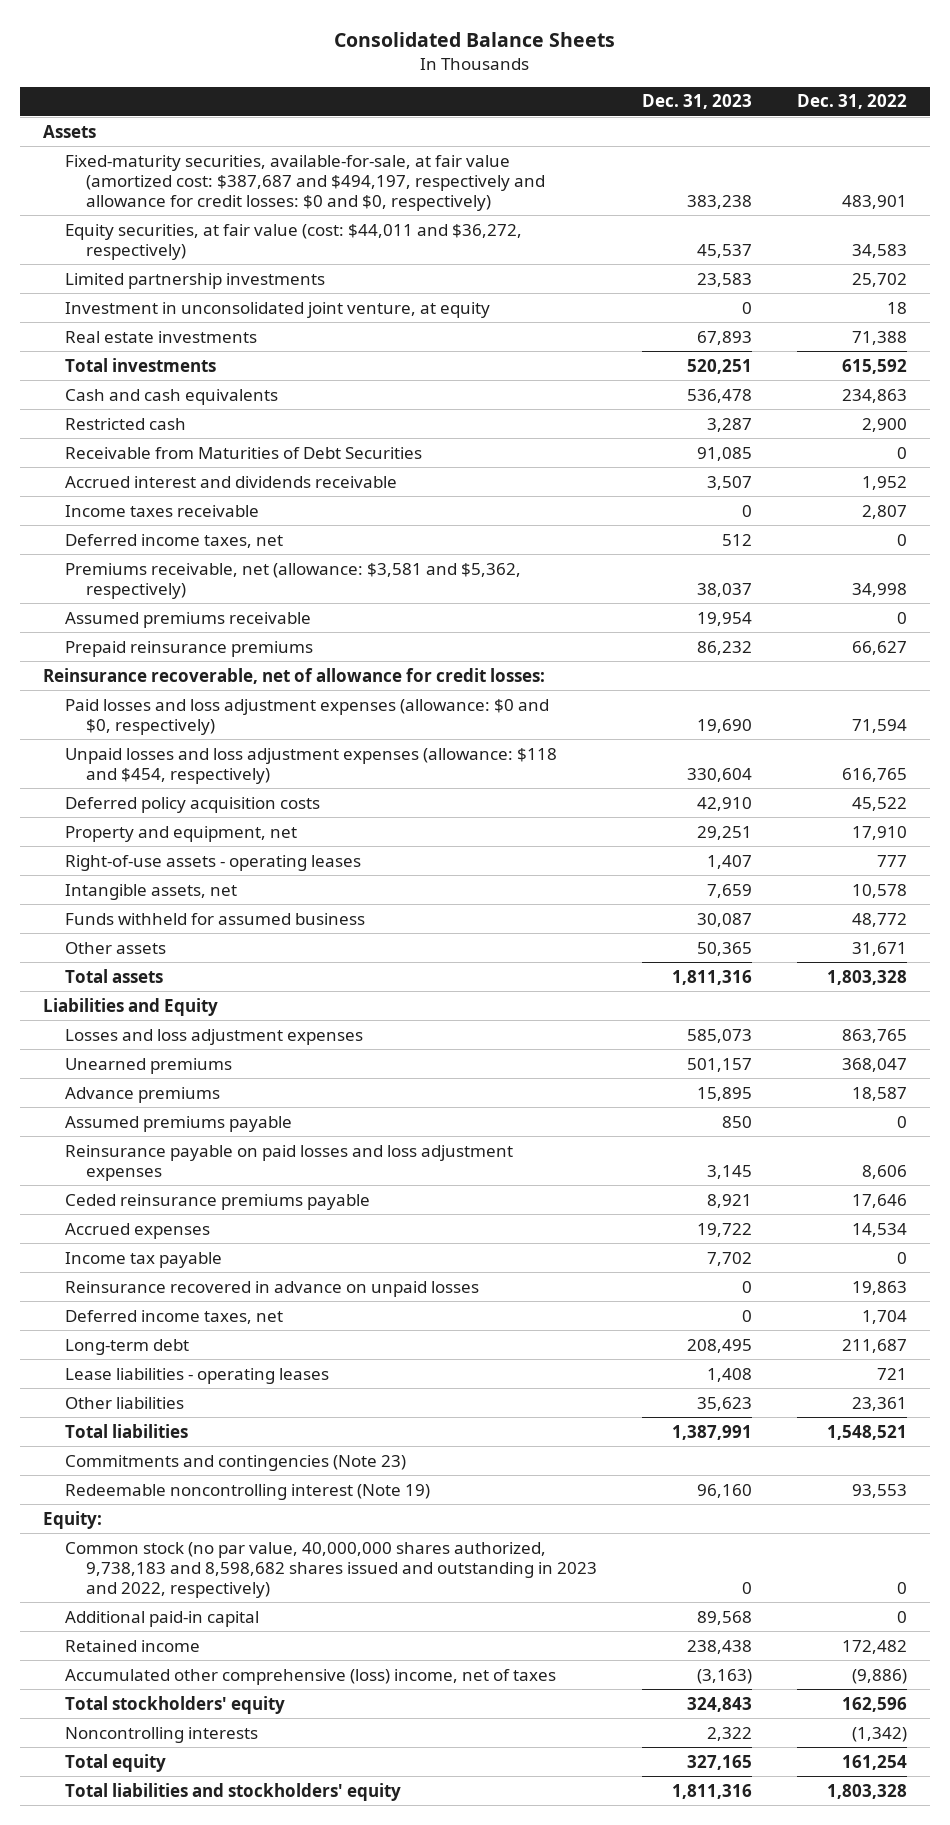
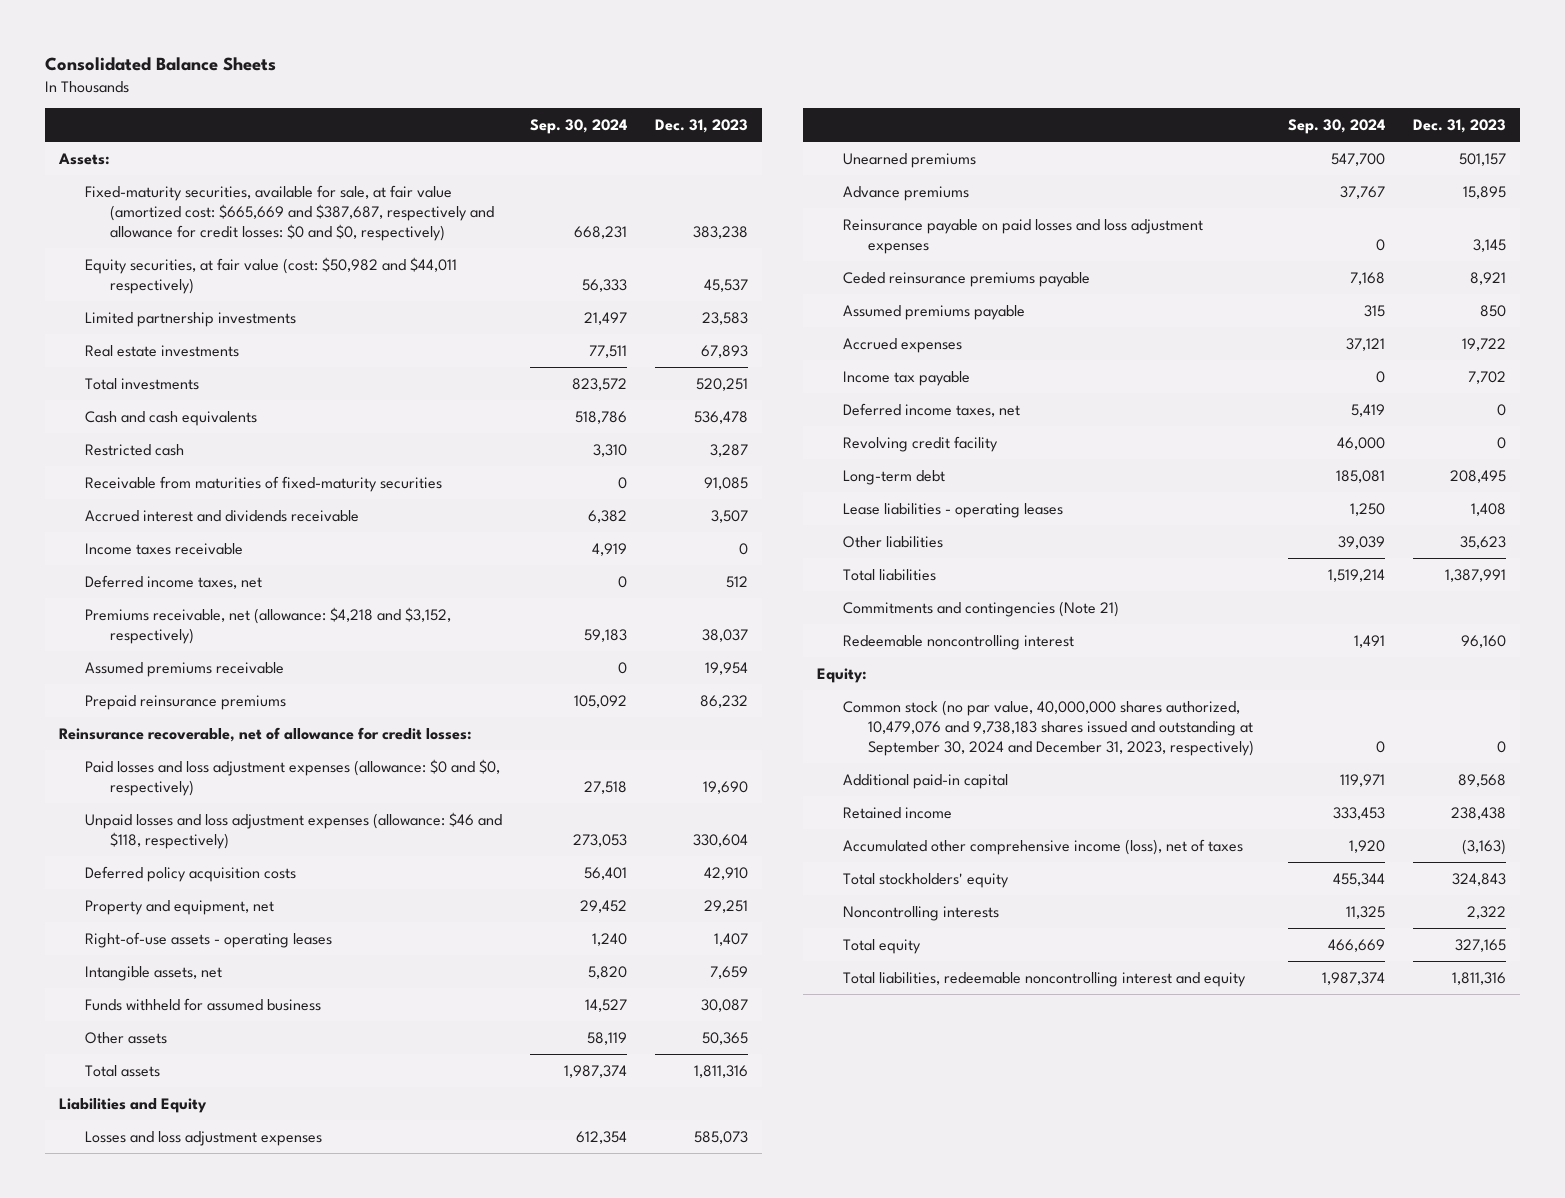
- | Dec. 31, 2023 | Dec. 31, 2022
+ | Sep. 30, 2024 | Dec. 31, 2023
- Assets
- Fixed-maturity securities, available-for-sale, at fair value (amortized cost: $387,687 and $494,197, respectively and allowance for credit losses: $0 and $0, respectively) | 383,238 | 483,901
- Equity securities, at fair value (cost: $44,011 and $36,272, respectively) | 45,537 | 34,583
+ Assets:
+ Fixed-maturity securities, available for sale, at fair value (amortized cost: $665,669 and $387,687, respectively and allowance for credit losses: $0 and $0, respectively) | 668,231 | 383,238
+ Equity securities, at fair value (cost: $50,982 and $44,011 respectively) | 56,333 | 45,537
- Investment in unconsolidated joint venture, at equity | 0 | 18
- Receivable from Maturities of Debt Securities | 91,085 | 0
+ Receivable from maturities of fixed-maturity securities | 0 | 91,085
- Premiums receivable, net (allowance: $3,581 and $5,362, respectively) | 38,037 | 34,998
+ Premiums receivable, net (allowance: $4,218 and $3,152, respectively) | 59,183 | 38,037
- Unpaid losses and loss adjustment expenses (allowance: $118 and $454, respectively) | 330,604 | 616,765
+ Unpaid losses and loss adjustment expenses (allowance: $46 and $118, respectively) | 273,053 | 330,604
moved down: Assumed premiums payable | 315 | 850
- Reinsurance recovered in advance on unpaid losses | 0 | 19,863
+ Revolving credit facility | 46,000 | 0
- Commitments and contingencies (Note 23)
- Redeemable noncontrolling interest (Note 19) | 96,160 | 93,553
+ Commitments and contingencies (Note 21)
+ Redeemable noncontrolling interest | 1,491 | 96,160
- Common stock (no par value, 40,000,000 shares authorized, 9,738,183 and 8,598,682 shares issued and outstanding in 2023 and 2022, respectively) | 0 | 0
+ Common stock (no par value, 40,000,000 shares authorized, 10,479,076 and 9,738,183 shares issued and outstanding at September 30, 2024 and December 31, 2023, respectively) | 0 | 0
- Accumulated other comprehensive (loss) income, net of taxes | (3,163) | (9,886)
+ Accumulated other comprehensive income (loss), net of taxes | 1,920 | (3,163)
- Total liabilities and stockholders' equity | 1,811,316 | 1,803,328
+ Total liabilities, redeemable noncontrolling interest and equity | 1,987,374 | 1,811,316

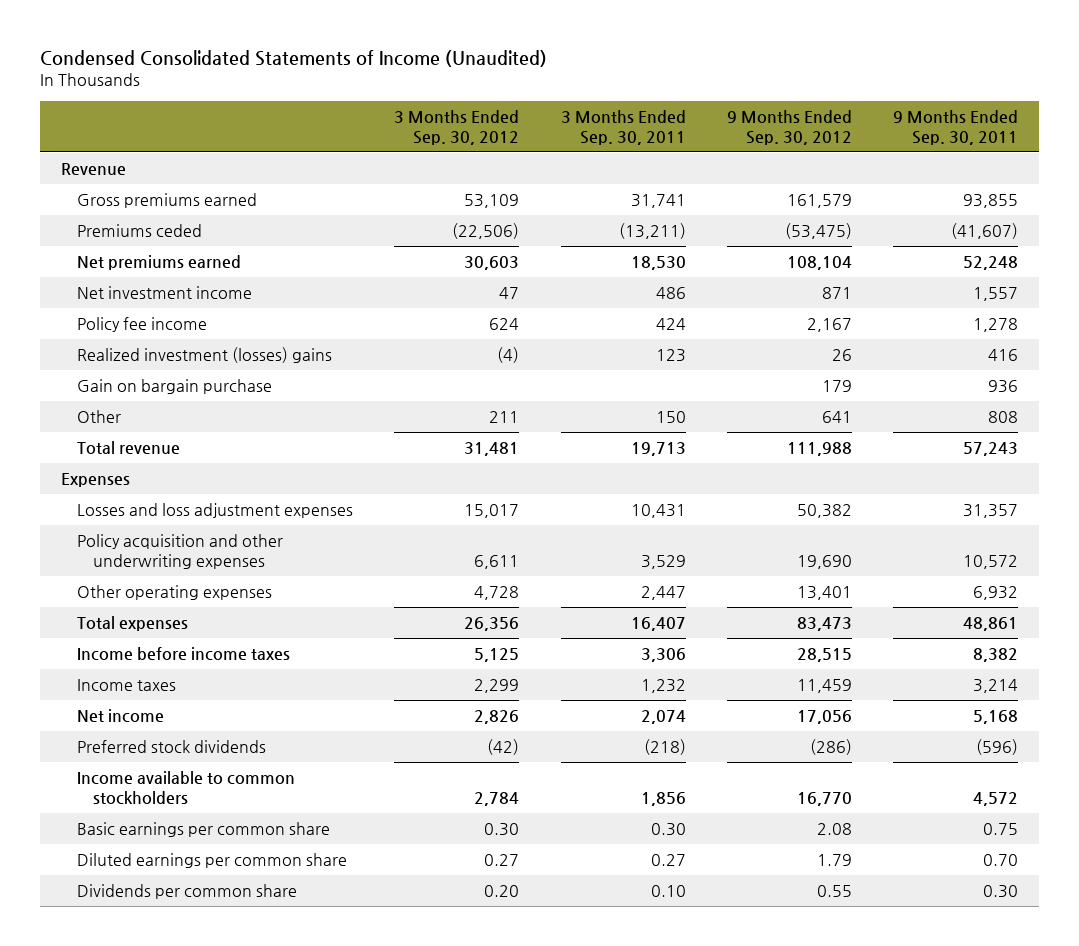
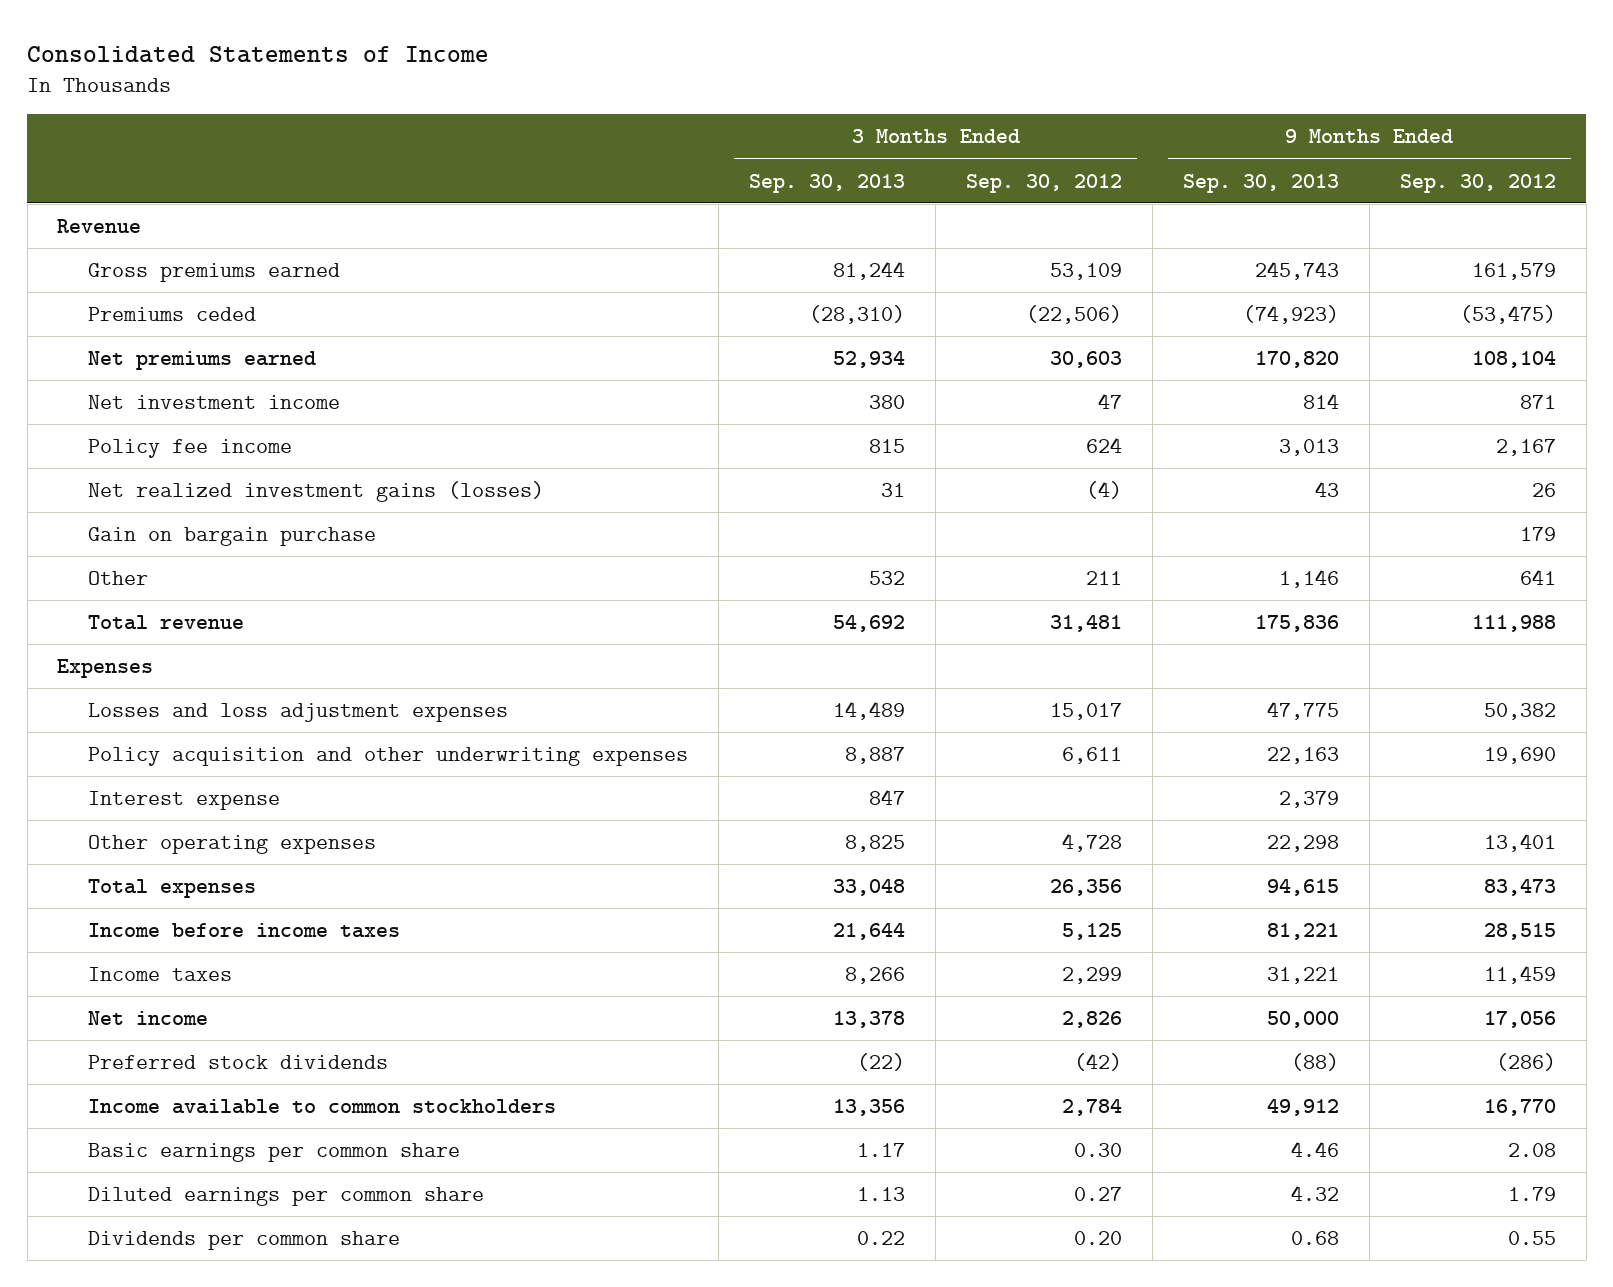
- Condensed Consolidated Statements of Income (Unaudited)
+ Consolidated Statements of Income
- | 3 Months Ended Sep. 30, 2012 | 3 Months Ended Sep. 30, 2011 | 9 Months Ended Sep. 30, 2012 | 9 Months Ended Sep. 30, 2011
+ | 3 Months Ended Sep. 30, 2013 | 3 Months Ended Sep. 30, 2012 | 9 Months Ended Sep. 30, 2013 | 9 Months Ended Sep. 30, 2012
- Realized investment (losses) gains | (4) | 123 | 26 | 416
+ Net realized investment gains (losses) | 31 | (4) | 43 | 26
+ Interest expense | 847 | | 2,379 |

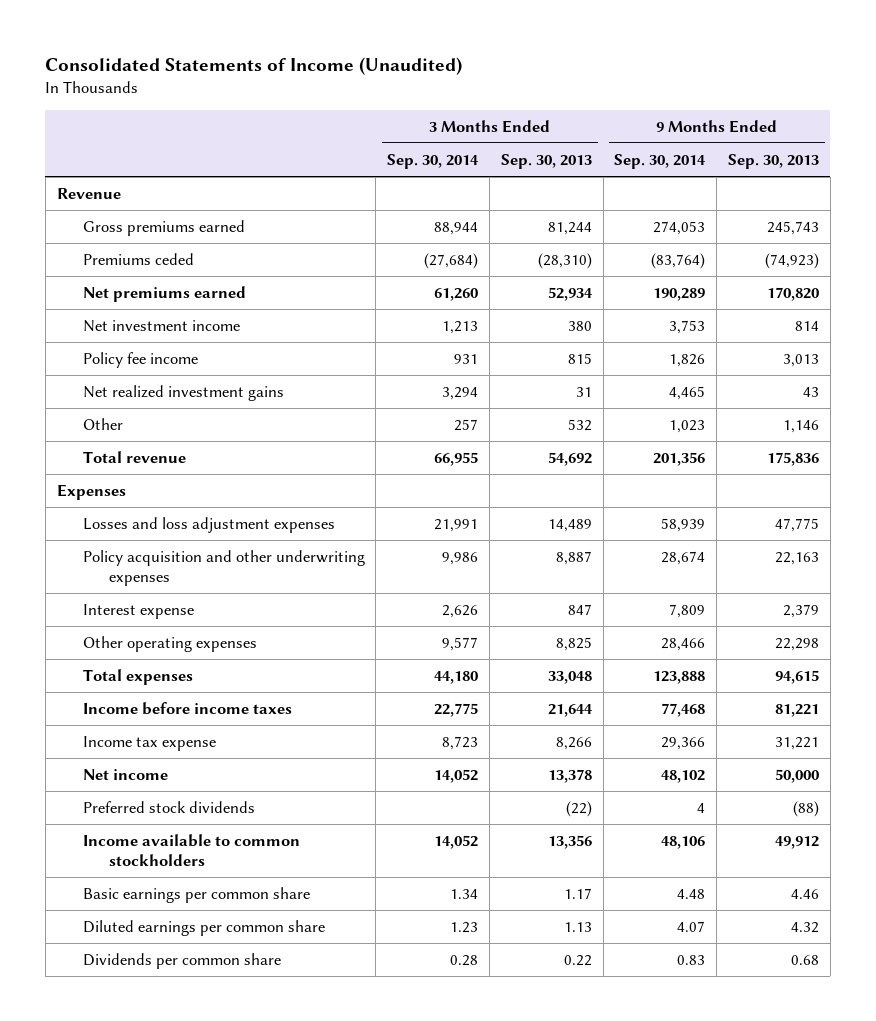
- Consolidated Statements of Income
+ Consolidated Statements of Income (Unaudited)
- | 3 Months Ended Sep. 30, 2013 | 3 Months Ended Sep. 30, 2012 | 9 Months Ended Sep. 30, 2013 | 9 Months Ended Sep. 30, 2012
+ | 3 Months Ended Sep. 30, 2014 | 3 Months Ended Sep. 30, 2013 | 9 Months Ended Sep. 30, 2014 | 9 Months Ended Sep. 30, 2013
- Net realized investment gains (losses) | 31 | (4) | 43 | 26
- Gain on bargain purchase | | | | 179
+ Net realized investment gains | 3,294 | 31 | 4,465 | 43
- Income taxes | 8,266 | 2,299 | 31,221 | 11,459
+ Income tax expense | 8,723 | 8,266 | 29,366 | 31,221

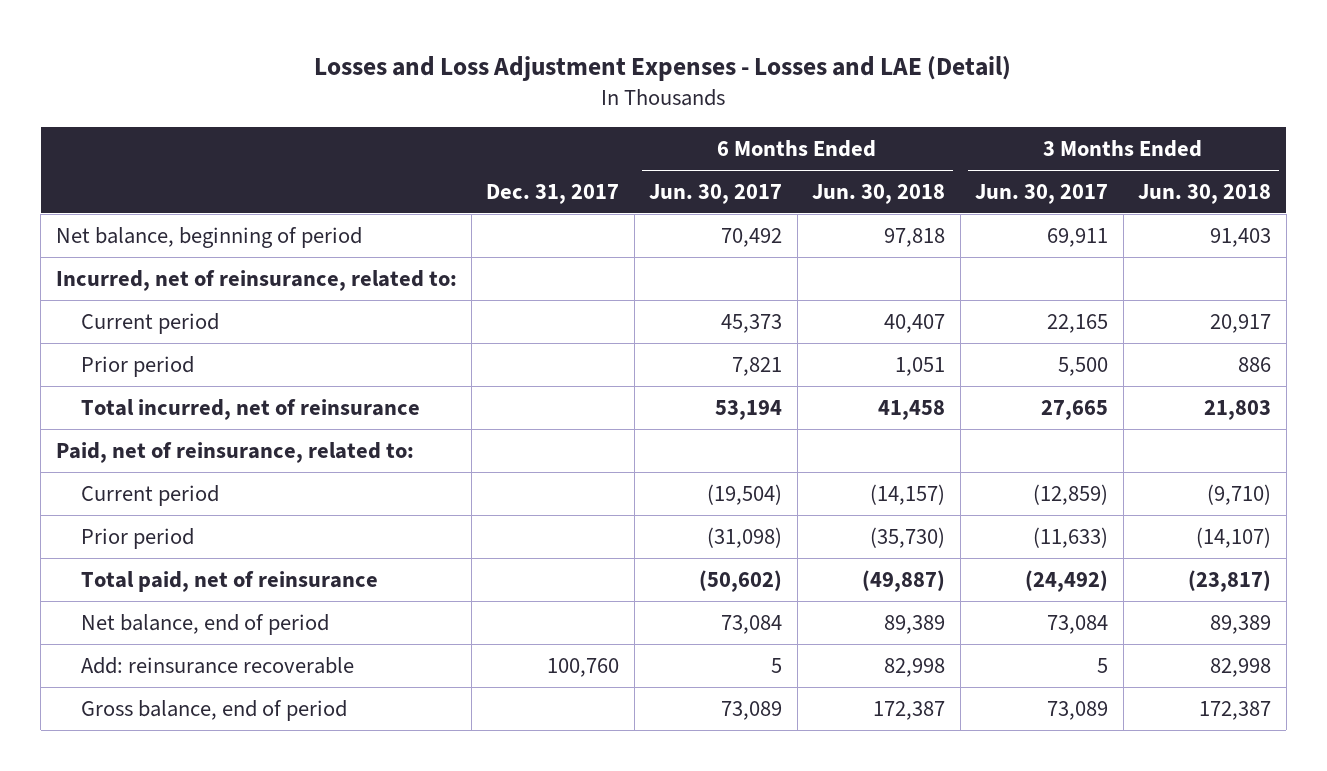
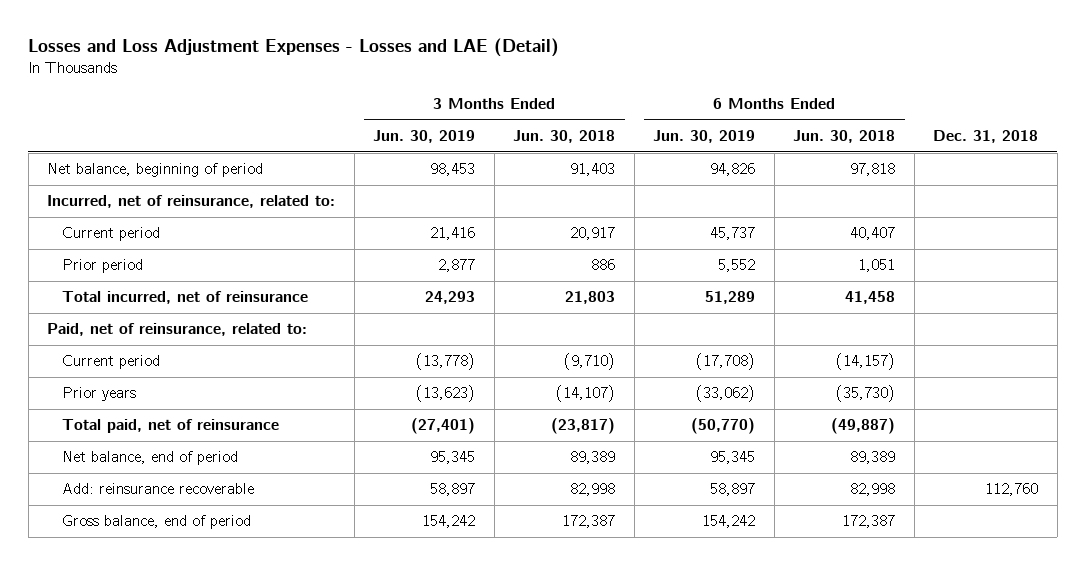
- | Dec. 31, 2017 | 6 Months Ended Jun. 30, 2017 | 6 Months Ended Jun. 30, 2018 | 3 Months Ended Jun. 30, 2017 | 3 Months Ended Jun. 30, 2018
+ | 3 Months Ended Jun. 30, 2019 | 3 Months Ended Jun. 30, 2018 | 6 Months Ended Jun. 30, 2019 | 6 Months Ended Jun. 30, 2018 | Dec. 31, 2018
- Prior period | | (31,098) | (35,730) | (11,633) | (14,107)
+ Prior years | (13,623) | (14,107) | (33,062) | (35,730) |

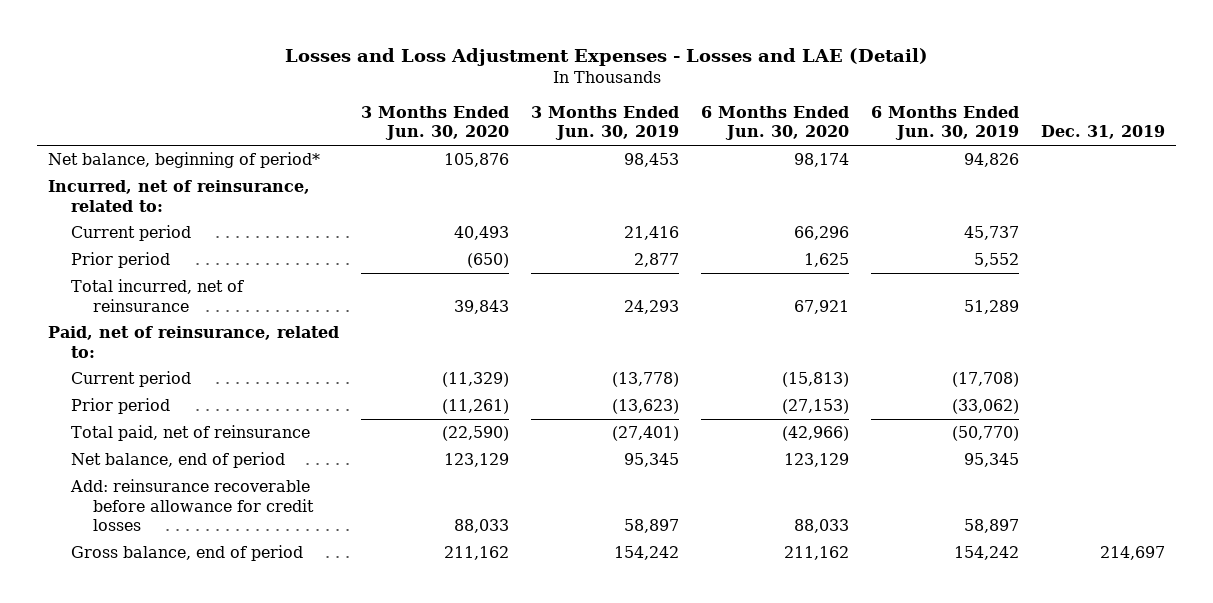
- | 3 Months Ended Jun. 30, 2019 | 3 Months Ended Jun. 30, 2018 | 6 Months Ended Jun. 30, 2019 | 6 Months Ended Jun. 30, 2018 | Dec. 31, 2018
+ | 3 Months Ended Jun. 30, 2020 | 3 Months Ended Jun. 30, 2019 | 6 Months Ended Jun. 30, 2020 | 6 Months Ended Jun. 30, 2019 | Dec. 31, 2019
- Net balance, beginning of period | 98,453 | 91,403 | 94,826 | 97,818 |
+ Net balance, beginning of period* | 105,876 | 98,453 | 98,174 | 94,826 |
- Prior years | (13,623) | (14,107) | (33,062) | (35,730) |
+ Prior period | (11,261) | (13,623) | (27,153) | (33,062) |
- Add: reinsurance recoverable | 58,897 | 82,998 | 58,897 | 82,998 | 112,760
+ Add: reinsurance recoverable before allowance for credit losses | 88,033 | 58,897 | 88,033 | 58,897 |

